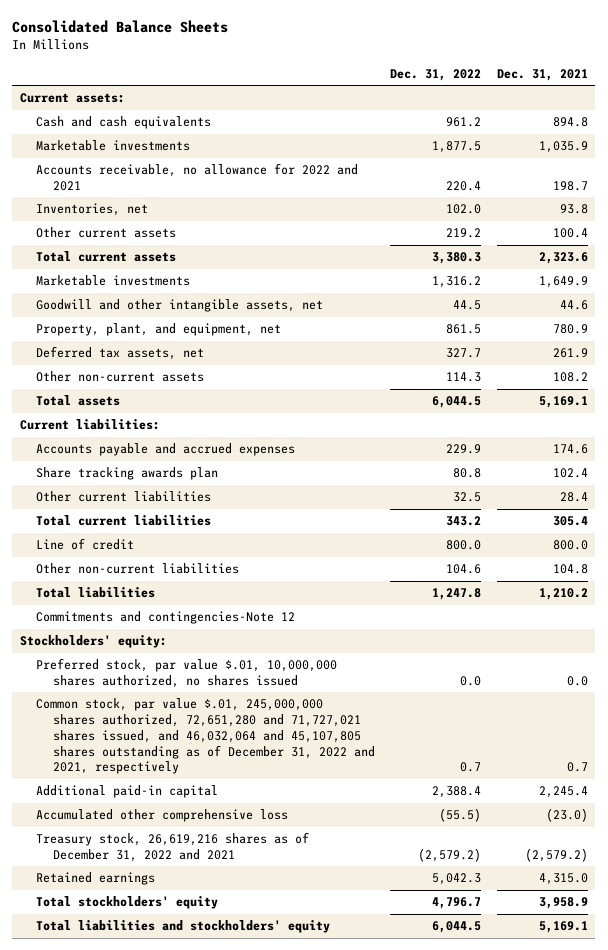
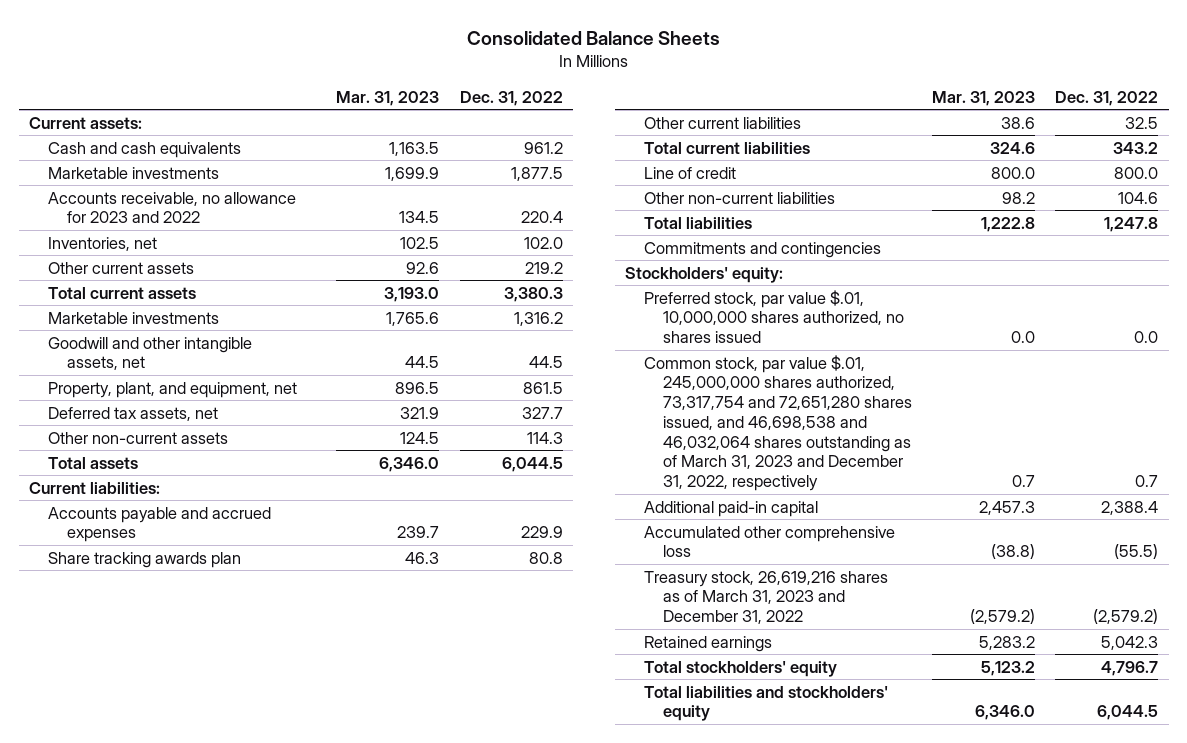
- | Dec. 31, 2022 | Dec. 31, 2021
+ | Mar. 31, 2023 | Dec. 31, 2022
- Accounts receivable, no allowance for 2022 and 2021 | 220.4 | 198.7
+ Accounts receivable, no allowance for 2023 and 2022 | 134.5 | 220.4
- Commitments and contingencies-Note 12
+ Commitments and contingencies
- Common stock, par value $.01, 245,000,000 shares authorized, 72,651,280 and 71,727,021 shares issued, and 46,032,064 and 45,107,805 shares outstanding as of December 31, 2022 and 2021, respectively | 0.7 | 0.7
+ Common stock, par value $.01, 245,000,000 shares authorized, 73,317,754 and 72,651,280 shares issued, and 46,698,538 and 46,032,064 shares outstanding as of March 31, 2023 and December 31, 2022, respectively | 0.7 | 0.7
- Treasury stock, 26,619,216 shares as of December 31, 2022 and 2021 | (2,579.2) | (2,579.2)
+ Treasury stock, 26,619,216 shares as of March 31, 2023 and December 31, 2022 | (2,579.2) | (2,579.2)

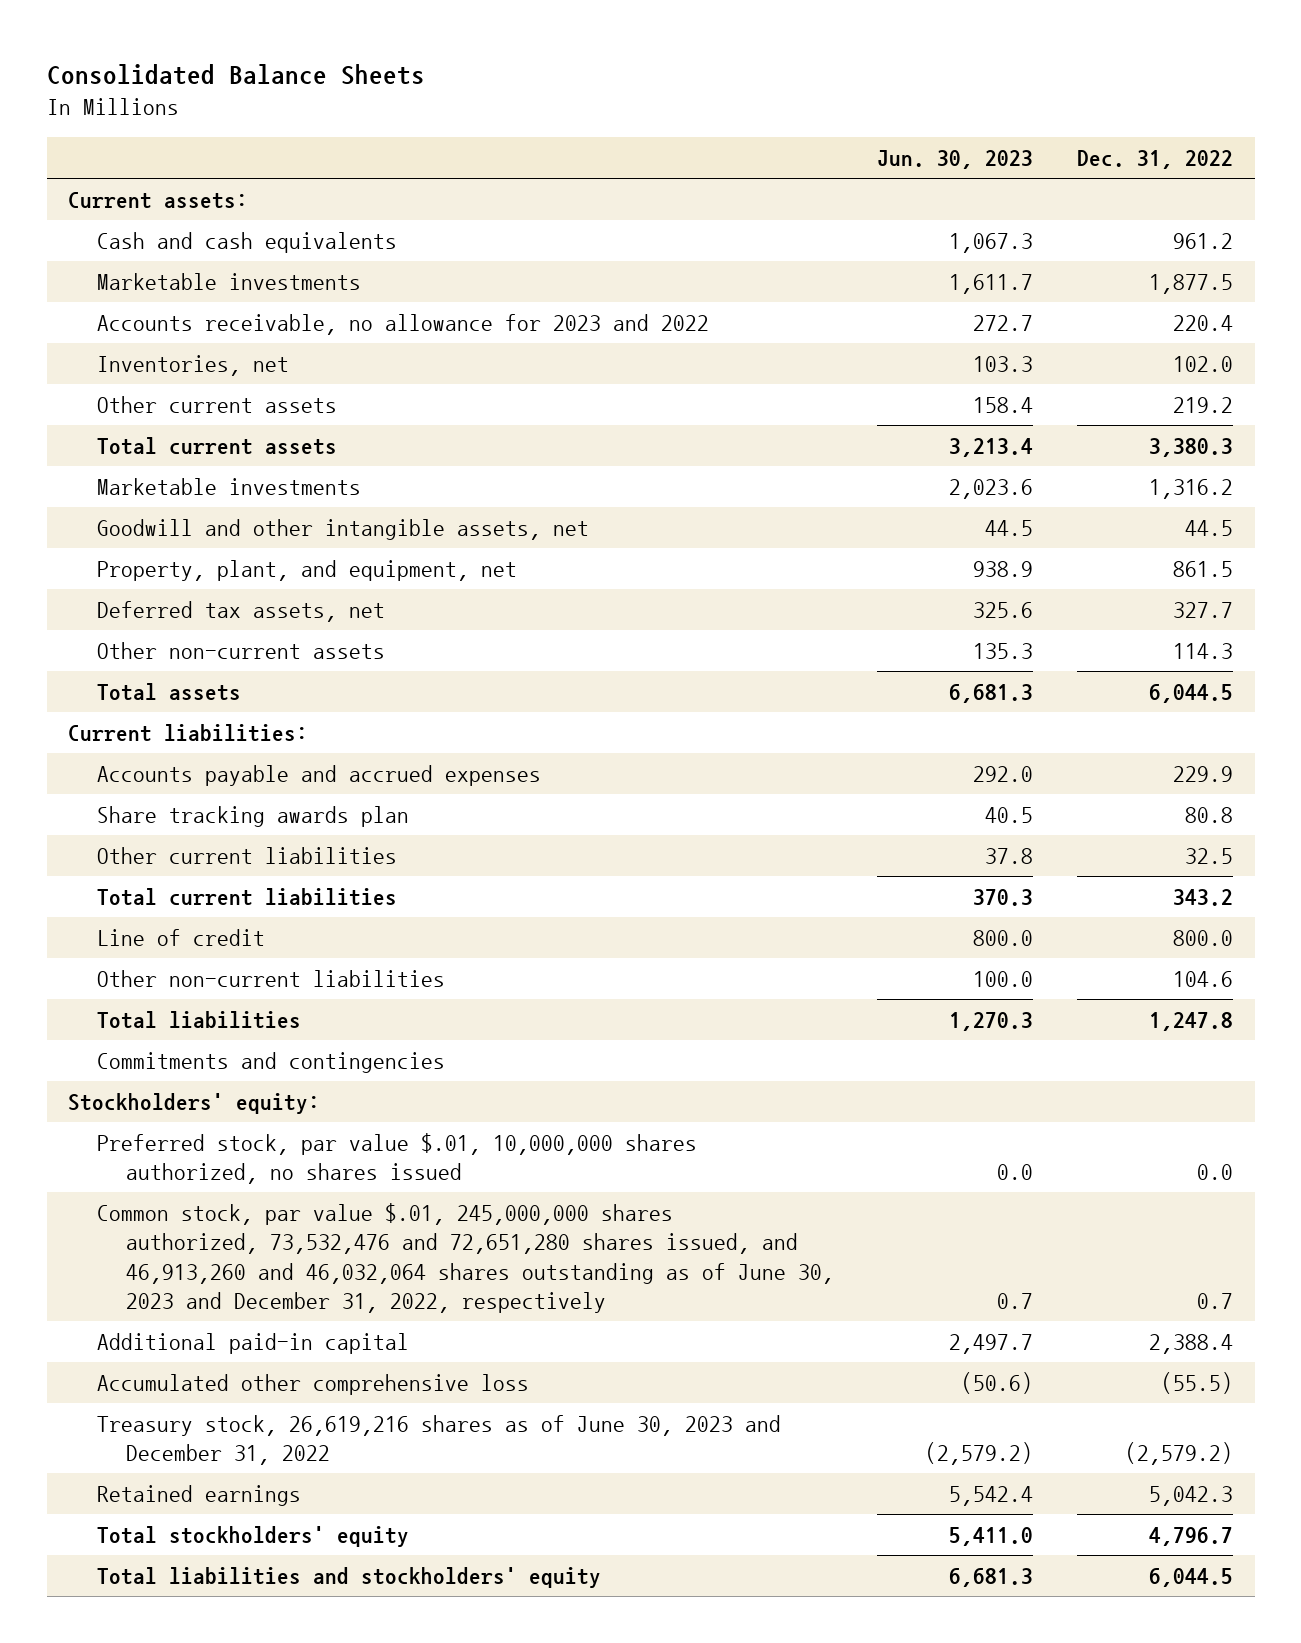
- | Mar. 31, 2023 | Dec. 31, 2022
+ | Jun. 30, 2023 | Dec. 31, 2022
- Common stock, par value $.01, 245,000,000 shares authorized, 73,317,754 and 72,651,280 shares issued, and 46,698,538 and 46,032,064 shares outstanding as of March 31, 2023 and December 31, 2022, respectively | 0.7 | 0.7
+ Common stock, par value $.01, 245,000,000 shares authorized, 73,532,476 and 72,651,280 shares issued, and 46,913,260 and 46,032,064 shares outstanding as of June 30, 2023 and December 31, 2022, respectively | 0.7 | 0.7
- Treasury stock, 26,619,216 shares as of March 31, 2023 and December 31, 2022 | (2,579.2) | (2,579.2)
+ Treasury stock, 26,619,216 shares as of June 30, 2023 and December 31, 2022 | (2,579.2) | (2,579.2)

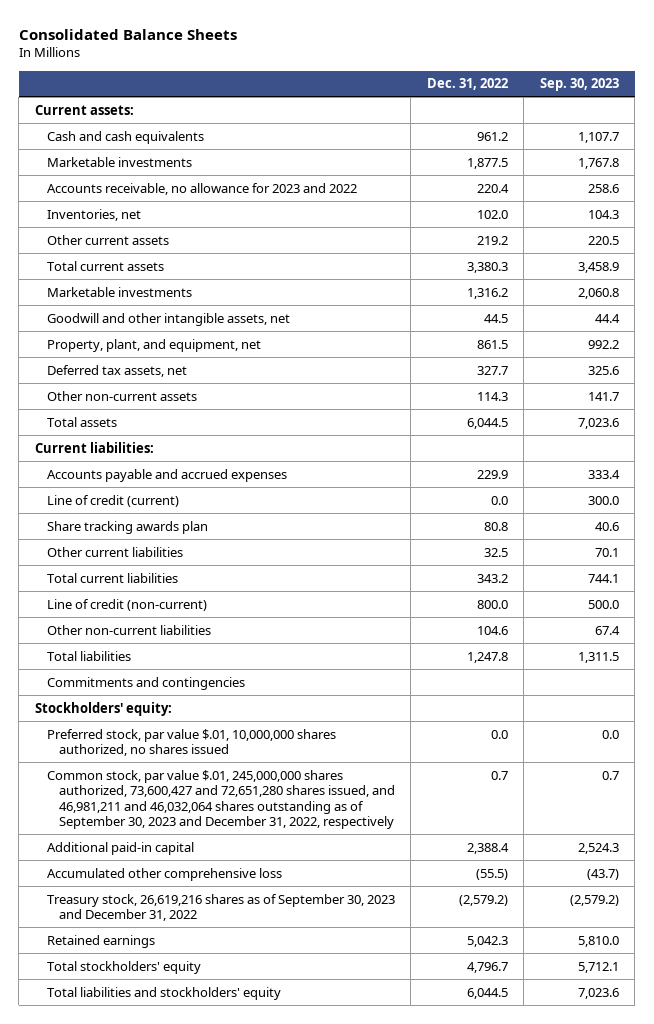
- | Jun. 30, 2023 | Dec. 31, 2022
+ | Dec. 31, 2022 | Sep. 30, 2023
+ Line of credit (current) | 0.0 | 300.0
- Line of credit | 800.0 | 800.0
+ Line of credit (non-current) | 800.0 | 500.0
- Common stock, par value $.01, 245,000,000 shares authorized, 73,532,476 and 72,651,280 shares issued, and 46,913,260 and 46,032,064 shares outstanding as of June 30, 2023 and December 31, 2022, respectively | 0.7 | 0.7
+ Common stock, par value $.01, 245,000,000 shares authorized, 73,600,427 and 72,651,280 shares issued, and 46,981,211 and 46,032,064 shares outstanding as of September 30, 2023 and December 31, 2022, respectively | 0.7 | 0.7
- Treasury stock, 26,619,216 shares as of June 30, 2023 and December 31, 2022 | (2,579.2) | (2,579.2)
+ Treasury stock, 26,619,216 shares as of September 30, 2023 and December 31, 2022 | (2,579.2) | (2,579.2)

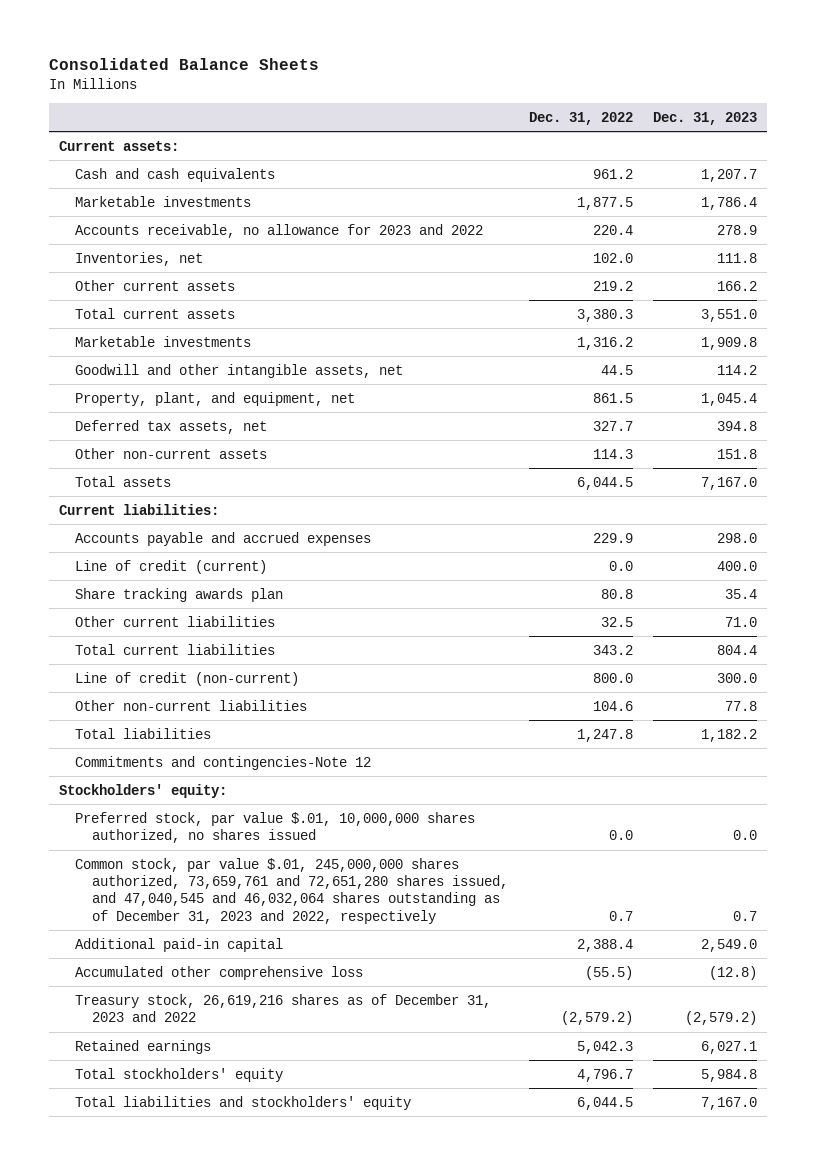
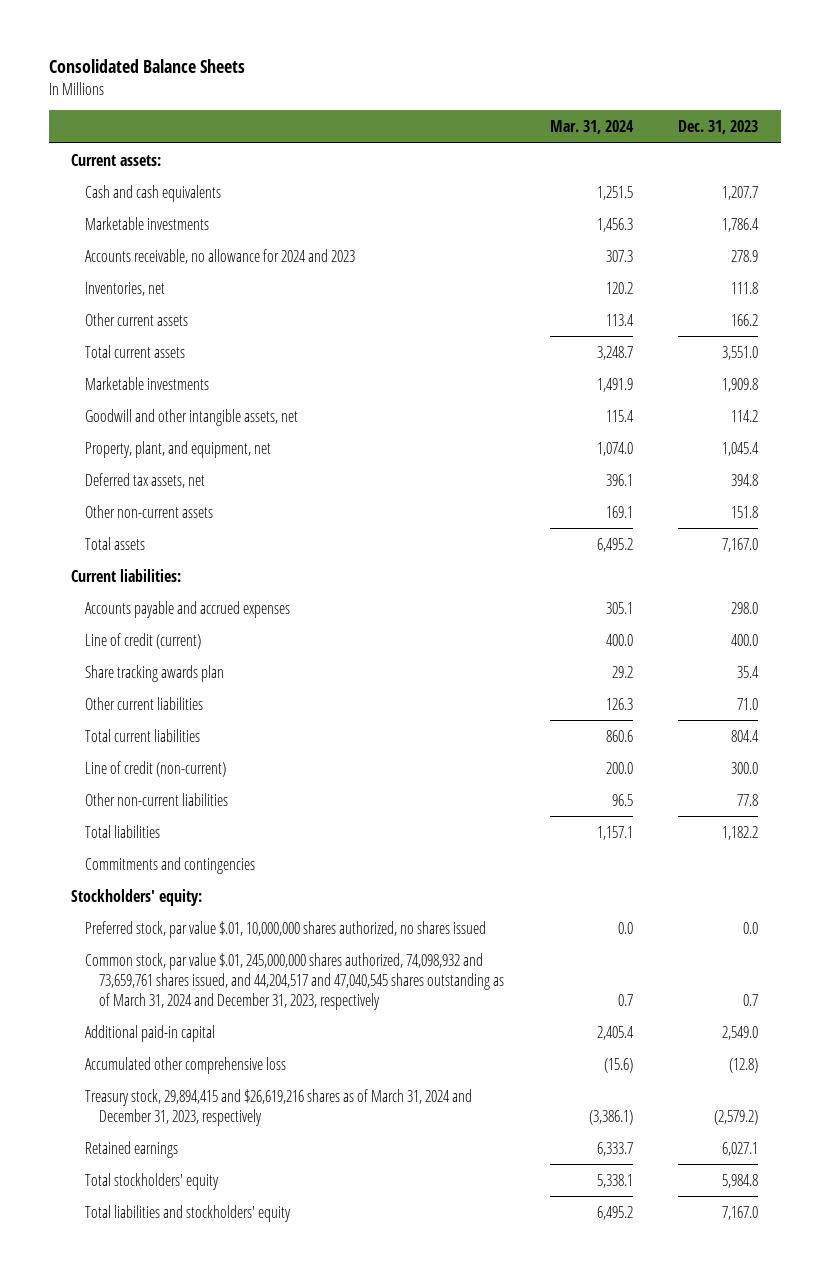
- | Dec. 31, 2022 | Dec. 31, 2023
+ | Mar. 31, 2024 | Dec. 31, 2023
- Accounts receivable, no allowance for 2023 and 2022 | 220.4 | 278.9
+ Accounts receivable, no allowance for 2024 and 2023 | 307.3 | 278.9
- Commitments and contingencies-Note 12
+ Commitments and contingencies
- Common stock, par value $.01, 245,000,000 shares authorized, 73,659,761 and 72,651,280 shares issued, and 47,040,545 and 46,032,064 shares outstanding as of December 31, 2023 and 2022, respectively | 0.7 | 0.7
+ Common stock, par value $.01, 245,000,000 shares authorized, 74,098,932 and 73,659,761 shares issued, and 44,204,517 and 47,040,545 shares outstanding as of March 31, 2024 and December 31, 2023, respectively | 0.7 | 0.7
- Treasury stock, 26,619,216 shares as of December 31, 2023 and 2022 | (2,579.2) | (2,579.2)
+ Treasury stock, 29,894,415 and $26,619,216 shares as of March 31, 2024 and December 31, 2023, respectively | (3,386.1) | (2,579.2)

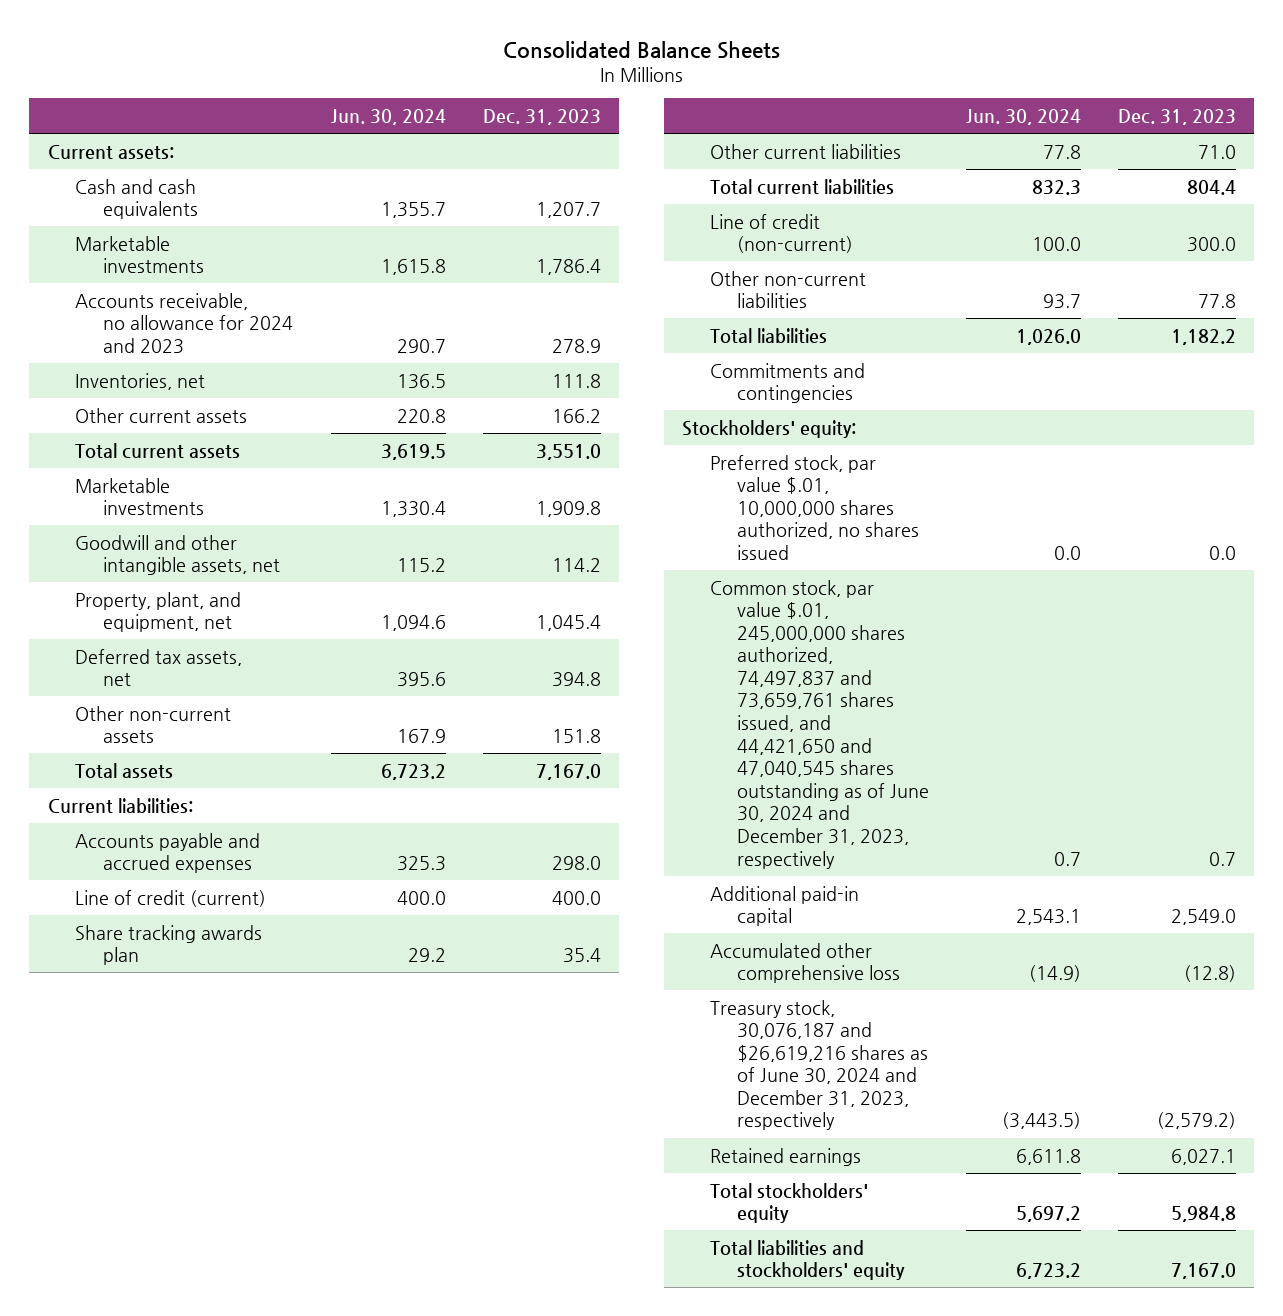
- | Mar. 31, 2024 | Dec. 31, 2023
+ | Jun. 30, 2024 | Dec. 31, 2023
- Common stock, par value $.01, 245,000,000 shares authorized, 74,098,932 and 73,659,761 shares issued, and 44,204,517 and 47,040,545 shares outstanding as of March 31, 2024 and December 31, 2023, respectively | 0.7 | 0.7
+ Common stock, par value $.01, 245,000,000 shares authorized, 74,497,837 and 73,659,761 shares issued, and 44,421,650 and 47,040,545 shares outstanding as of June 30, 2024 and December 31, 2023, respectively | 0.7 | 0.7
- Treasury stock, 29,894,415 and $26,619,216 shares as of March 31, 2024 and December 31, 2023, respectively | (3,386.1) | (2,579.2)
+ Treasury stock, 30,076,187 and $26,619,216 shares as of June 30, 2024 and December 31, 2023, respectively | (3,443.5) | (2,579.2)

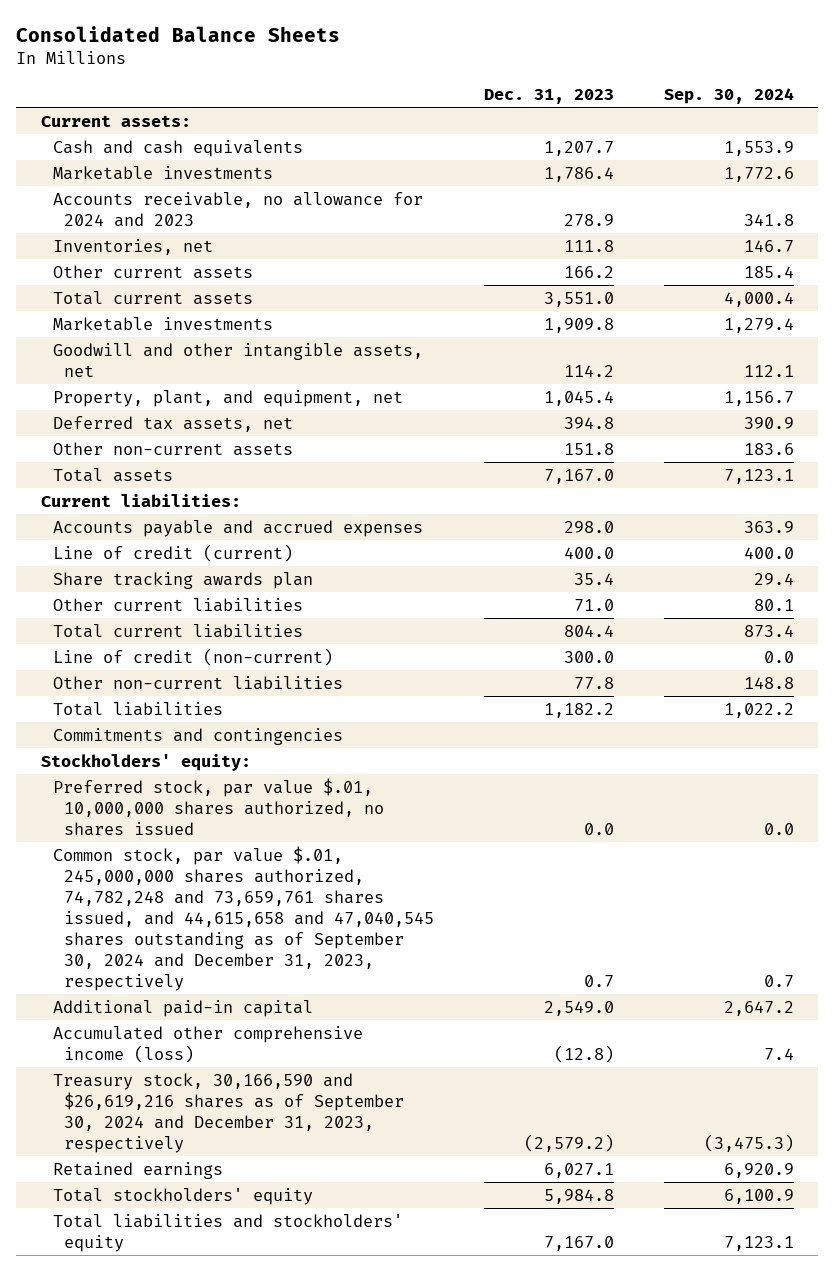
- | Jun. 30, 2024 | Dec. 31, 2023
+ | Dec. 31, 2023 | Sep. 30, 2024
- Common stock, par value $.01, 245,000,000 shares authorized, 74,497,837 and 73,659,761 shares issued, and 44,421,650 and 47,040,545 shares outstanding as of June 30, 2024 and December 31, 2023, respectively | 0.7 | 0.7
+ Common stock, par value $.01, 245,000,000 shares authorized, 74,782,248 and 73,659,761 shares issued, and 44,615,658 and 47,040,545 shares outstanding as of September 30, 2024 and December 31, 2023, respectively | 0.7 | 0.7
- Accumulated other comprehensive loss | (14.9) | (12.8)
- Treasury stock, 30,076,187 and $26,619,216 shares as of June 30, 2024 and December 31, 2023, respectively | (3,443.5) | (2,579.2)
+ Accumulated other comprehensive income (loss) | (12.8) | 7.4
+ Treasury stock, 30,166,590 and $26,619,216 shares as of September 30, 2024 and December 31, 2023, respectively | (2,579.2) | (3,475.3)

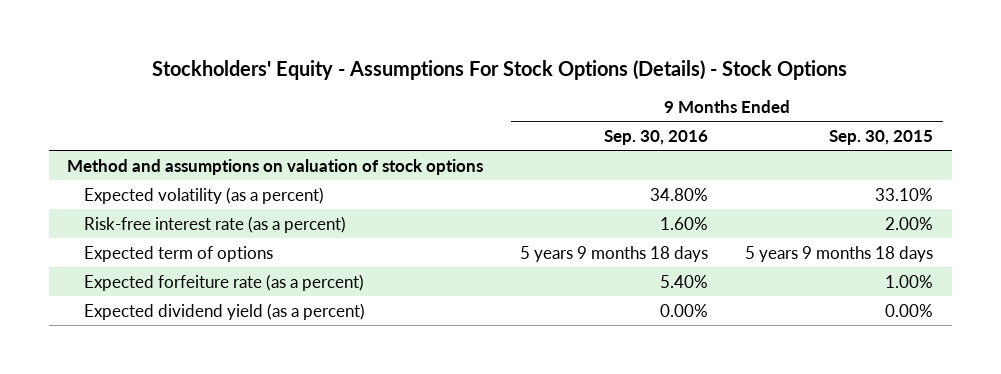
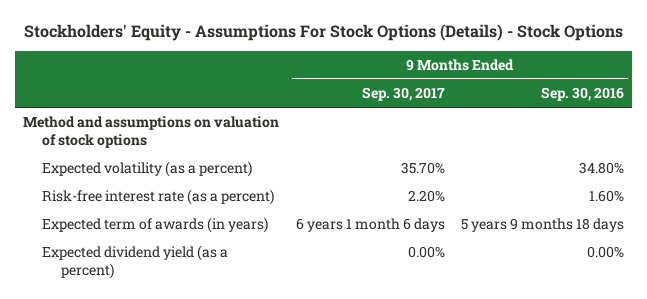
- | 9 Months Ended Sep. 30, 2016 | 9 Months Ended Sep. 30, 2015
+ | 9 Months Ended Sep. 30, 2017 | 9 Months Ended Sep. 30, 2016
- Expected term of options | 5 years 9 months 18 days | 5 years 9 months 18 days
- Expected forfeiture rate (as a percent) | 5.40% | 1.00%
+ Expected term of awards (in years) | 6 years 1 month 6 days | 5 years 9 months 18 days

